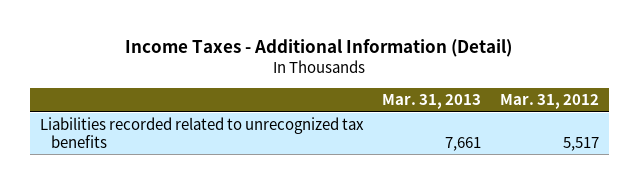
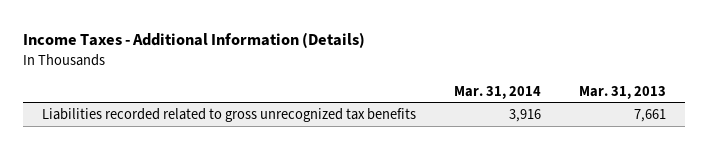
- Income Taxes - Additional Information (Detail)
+ Income Taxes - Additional Information (Details)
- | Mar. 31, 2013 | Mar. 31, 2012
+ | Mar. 31, 2014 | Mar. 31, 2013
- Liabilities recorded related to unrecognized tax benefits | 7,661 | 5,517
+ Liabilities recorded related to gross unrecognized tax benefits | 3,916 | 7,661

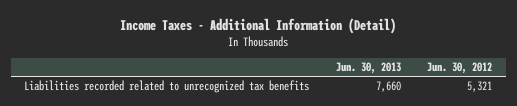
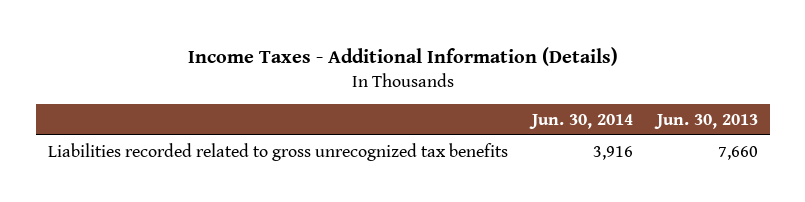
- Income Taxes - Additional Information (Detail)
+ Income Taxes - Additional Information (Details)
- | Jun. 30, 2013 | Jun. 30, 2012
+ | Jun. 30, 2014 | Jun. 30, 2013
- Liabilities recorded related to unrecognized tax benefits | 7,660 | 5,321
+ Liabilities recorded related to gross unrecognized tax benefits | 3,916 | 7,660

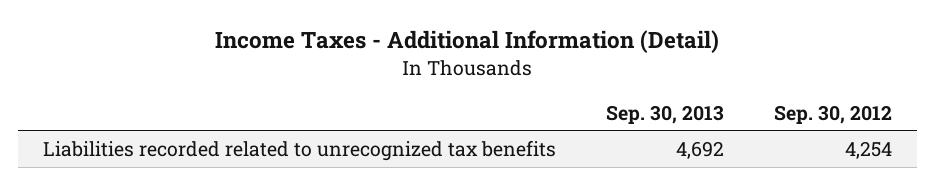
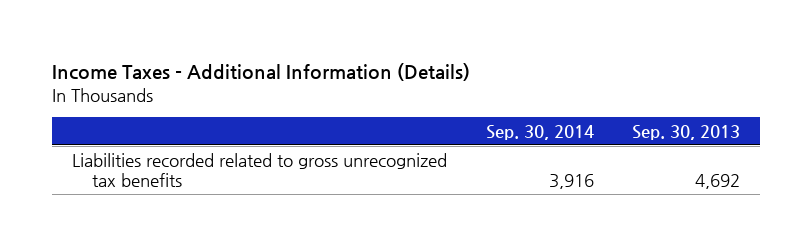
- Income Taxes - Additional Information (Detail)
+ Income Taxes - Additional Information (Details)
- | Sep. 30, 2013 | Sep. 30, 2012
+ | Sep. 30, 2014 | Sep. 30, 2013
- Liabilities recorded related to unrecognized tax benefits | 4,692 | 4,254
+ Liabilities recorded related to gross unrecognized tax benefits | 3,916 | 4,692

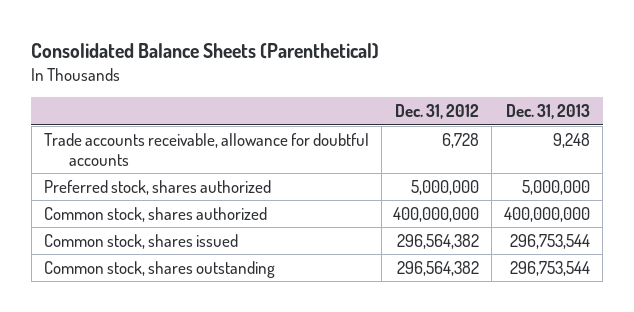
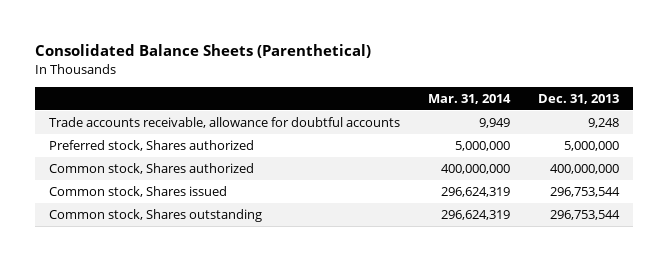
- | Dec. 31, 2012 | Dec. 31, 2013
+ | Mar. 31, 2014 | Dec. 31, 2013
- Preferred stock, shares authorized | 5,000,000 | 5,000,000
- Common stock, shares authorized | 400,000,000 | 400,000,000
- Common stock, shares issued | 296,564,382 | 296,753,544
- Common stock, shares outstanding | 296,564,382 | 296,753,544
+ Preferred stock, Shares authorized | 5,000,000 | 5,000,000
+ Common stock, Shares authorized | 400,000,000 | 400,000,000
+ Common stock, Shares issued | 296,624,319 | 296,753,544
+ Common stock, Shares outstanding | 296,624,319 | 296,753,544

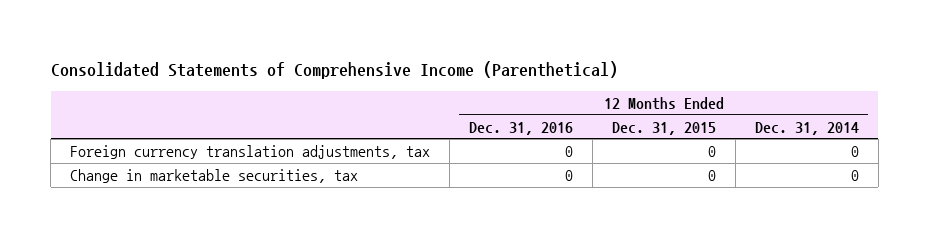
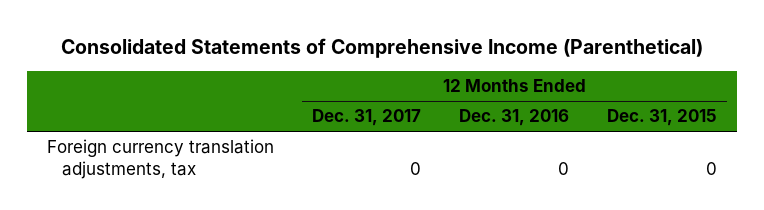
- | 12 Months Ended Dec. 31, 2016 | 12 Months Ended Dec. 31, 2015 | 12 Months Ended Dec. 31, 2014
+ | 12 Months Ended Dec. 31, 2017 | 12 Months Ended Dec. 31, 2016 | 12 Months Ended Dec. 31, 2015
- Change in marketable securities, tax | 0 | 0 | 0

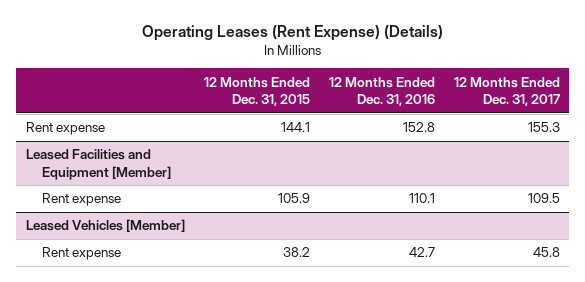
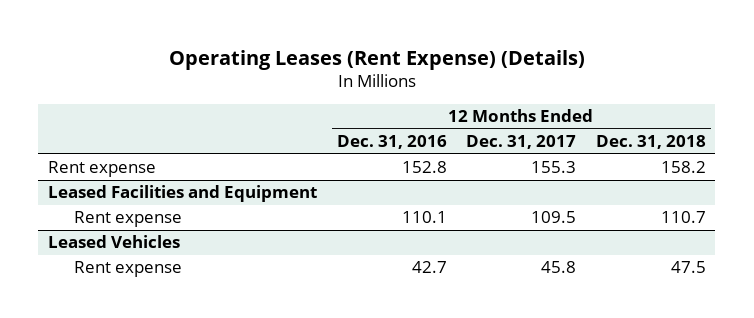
- | 12 Months Ended Dec. 31, 2015 | 12 Months Ended Dec. 31, 2016 | 12 Months Ended Dec. 31, 2017
+ | 12 Months Ended Dec. 31, 2016 | 12 Months Ended Dec. 31, 2017 | 12 Months Ended Dec. 31, 2018
- Leased Facilities and Equipment [Member]
+ Leased Facilities and Equipment
- Leased Vehicles [Member]
+ Leased Vehicles

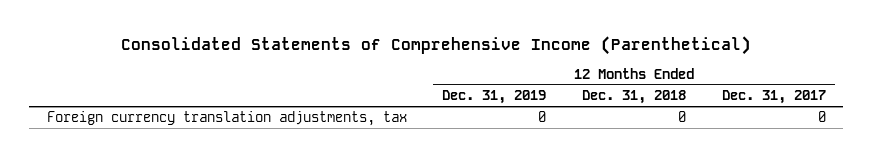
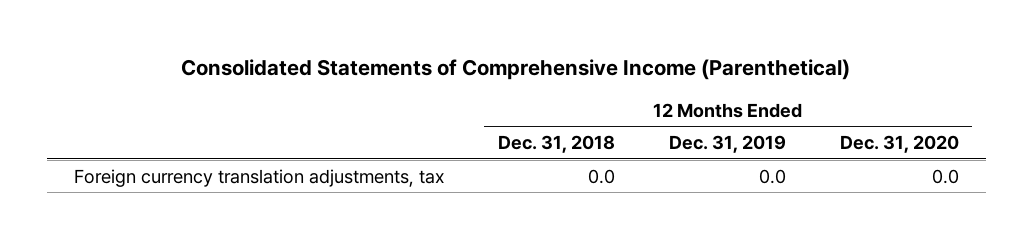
- | 12 Months Ended Dec. 31, 2019 | 12 Months Ended Dec. 31, 2018 | 12 Months Ended Dec. 31, 2017
+ | 12 Months Ended Dec. 31, 2018 | 12 Months Ended Dec. 31, 2019 | 12 Months Ended Dec. 31, 2020
- Foreign currency translation adjustments, tax | 0 | 0 | 0
+ Foreign currency translation adjustments, tax | 0.0 | 0.0 | 0.0

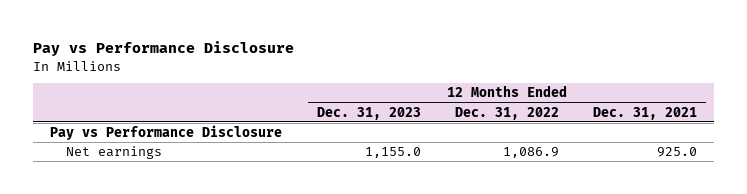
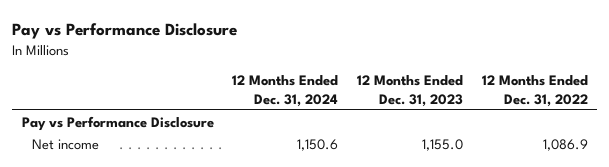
- | 12 Months Ended Dec. 31, 2023 | 12 Months Ended Dec. 31, 2022 | 12 Months Ended Dec. 31, 2021
+ | 12 Months Ended Dec. 31, 2024 | 12 Months Ended Dec. 31, 2023 | 12 Months Ended Dec. 31, 2022
- Net earnings | 1,155.0 | 1,086.9 | 925.0
+ Net income | 1,150.6 | 1,155.0 | 1,086.9

